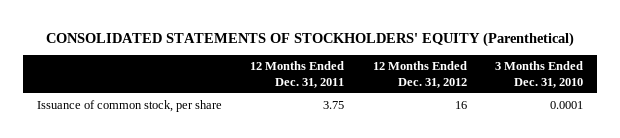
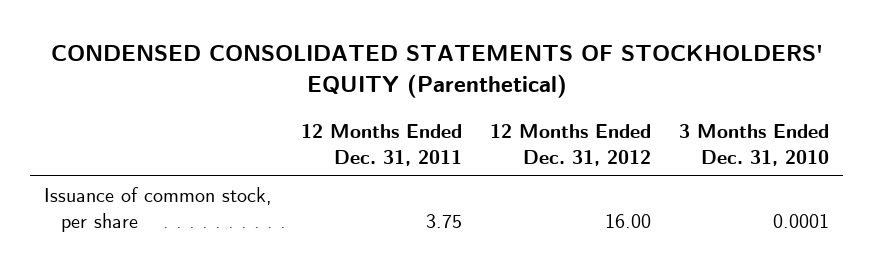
- CONSOLIDATED STATEMENTS OF STOCKHOLDERS' EQUITY (Parenthetical)
+ CONDENSED CONSOLIDATED STATEMENTS OF STOCKHOLDERS' EQUITY (Parenthetical)
- Issuance of common stock, per share | 3.75 | 16 | 0.0001
+ Issuance of common stock, per share | 3.75 | 16.00 | 0.0001

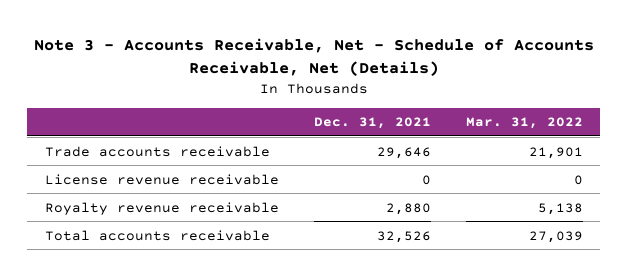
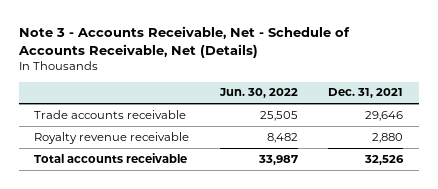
- | Dec. 31, 2021 | Mar. 31, 2022
+ | Jun. 30, 2022 | Dec. 31, 2021
- License revenue receivable | 0 | 0

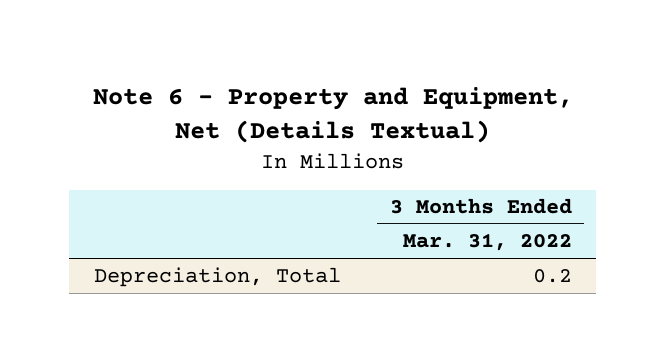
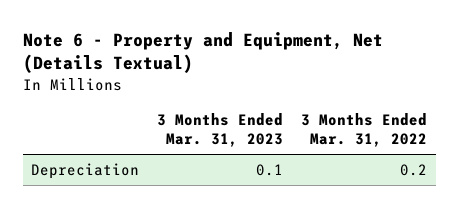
- | 3 Months Ended Mar. 31, 2022
+ | 3 Months Ended Mar. 31, 2023 | 3 Months Ended Mar. 31, 2022
- Depreciation, Total | 0.2
+ Depreciation | 0.1 | 0.2

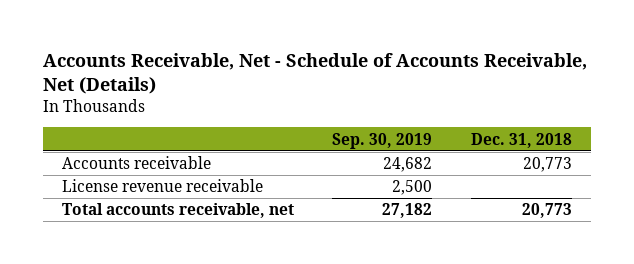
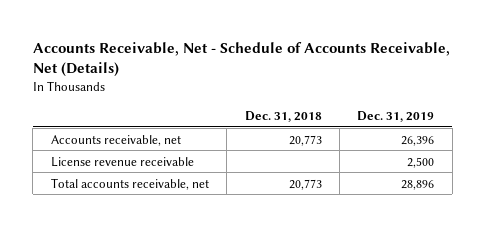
- | Sep. 30, 2019 | Dec. 31, 2018
+ | Dec. 31, 2018 | Dec. 31, 2019
- Accounts receivable | 24,682 | 20,773
+ Accounts receivable, net | 20,773 | 26,396

